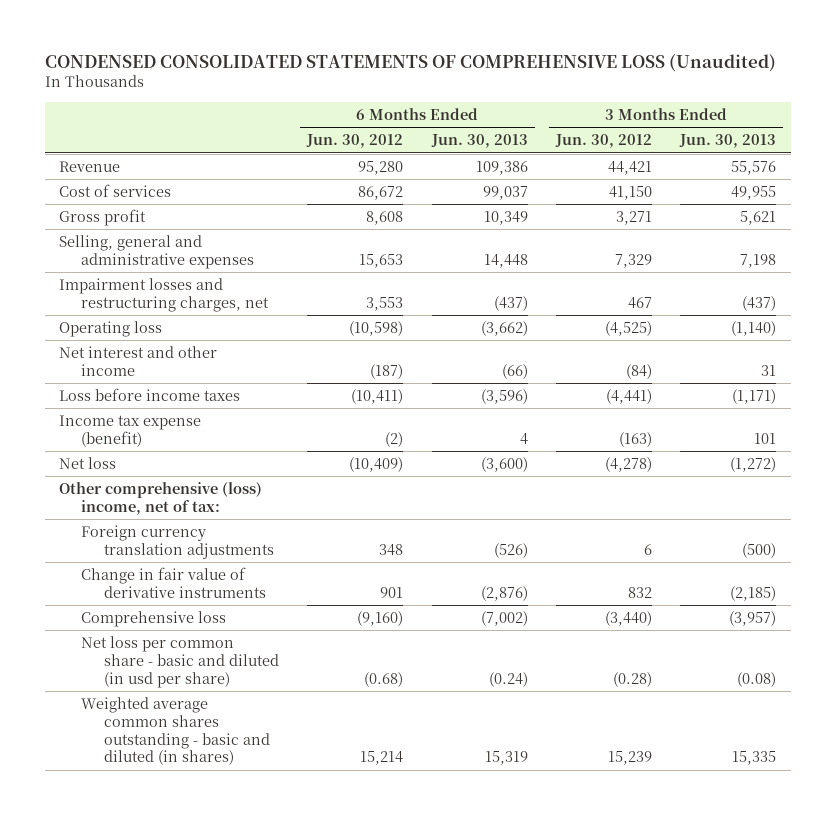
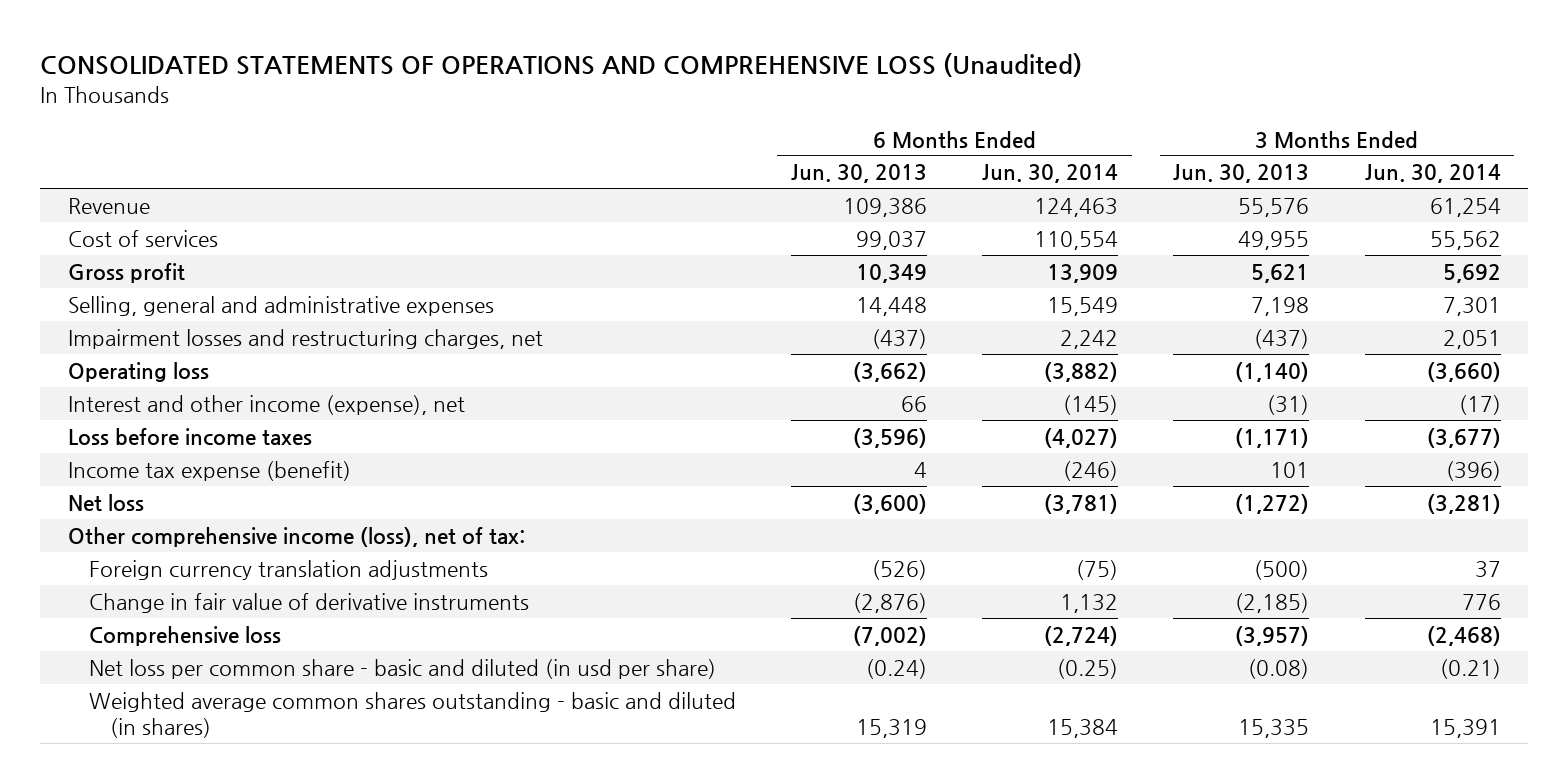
- CONDENSED CONSOLIDATED STATEMENTS OF COMPREHENSIVE LOSS (Unaudited)
+ CONSOLIDATED STATEMENTS OF OPERATIONS AND COMPREHENSIVE LOSS (Unaudited)
- | 6 Months Ended Jun. 30, 2012 | 6 Months Ended Jun. 30, 2013 | 3 Months Ended Jun. 30, 2012 | 3 Months Ended Jun. 30, 2013
+ | 6 Months Ended Jun. 30, 2013 | 6 Months Ended Jun. 30, 2014 | 3 Months Ended Jun. 30, 2013 | 3 Months Ended Jun. 30, 2014
- Net interest and other income | (187) | (66) | (84) | 31
+ Interest and other income (expense), net | 66 | (145) | (31) | (17)
- Other comprehensive (loss) income, net of tax:
+ Other comprehensive income (loss), net of tax:

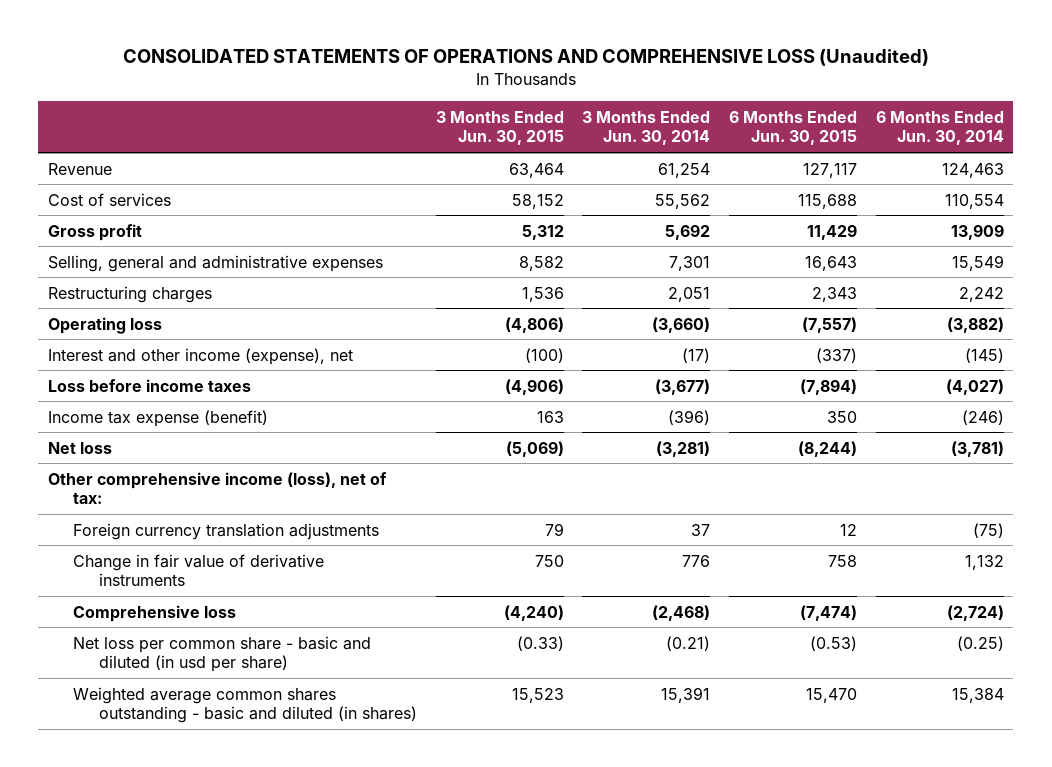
- | 6 Months Ended Jun. 30, 2013 | 6 Months Ended Jun. 30, 2014 | 3 Months Ended Jun. 30, 2013 | 3 Months Ended Jun. 30, 2014
+ | 3 Months Ended Jun. 30, 2015 | 3 Months Ended Jun. 30, 2014 | 6 Months Ended Jun. 30, 2015 | 6 Months Ended Jun. 30, 2014
- Impairment losses and restructuring charges, net | (437) | 2,242 | (437) | 2,051
+ Restructuring charges | 1,536 | 2,051 | 2,343 | 2,242

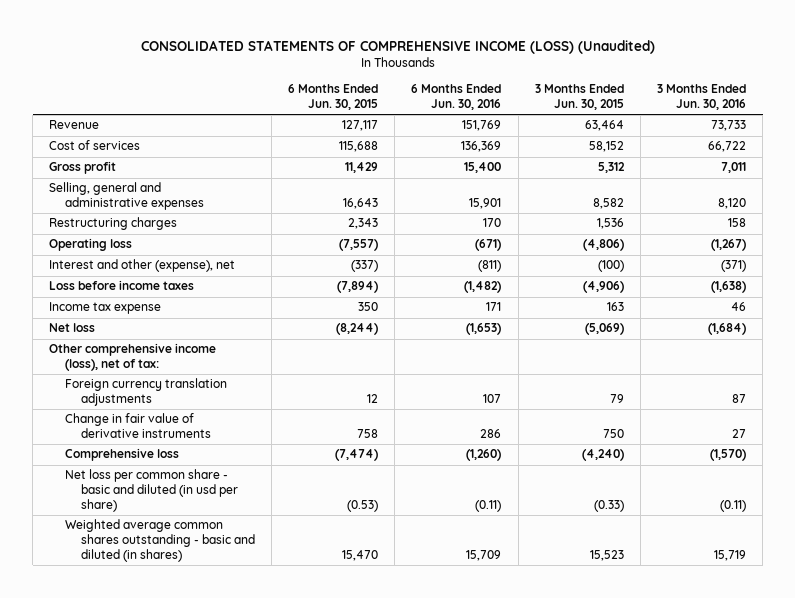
- CONSOLIDATED STATEMENTS OF OPERATIONS AND COMPREHENSIVE LOSS (Unaudited)
+ CONSOLIDATED STATEMENTS OF COMPREHENSIVE INCOME (LOSS) (Unaudited)
- | 3 Months Ended Jun. 30, 2015 | 3 Months Ended Jun. 30, 2014 | 6 Months Ended Jun. 30, 2015 | 6 Months Ended Jun. 30, 2014
+ | 6 Months Ended Jun. 30, 2015 | 6 Months Ended Jun. 30, 2016 | 3 Months Ended Jun. 30, 2015 | 3 Months Ended Jun. 30, 2016
- Interest and other income (expense), net | (100) | (17) | (337) | (145)
+ Interest and other (expense), net | (337) | (811) | (100) | (371)
- Income tax expense (benefit) | 163 | (396) | 350 | (246)
+ Income tax expense | 350 | 171 | 163 | 46

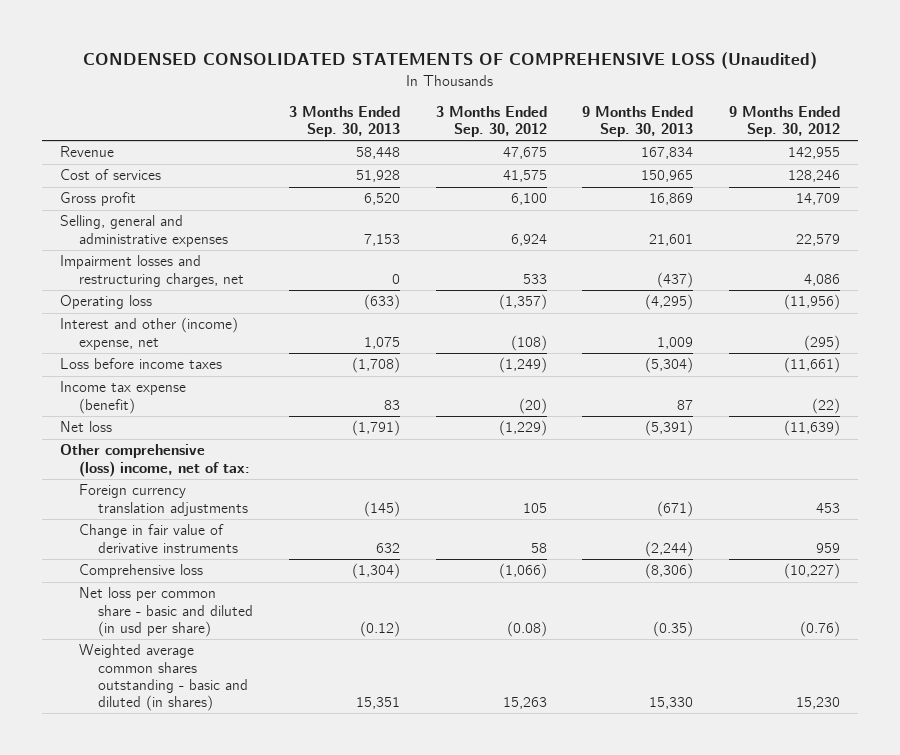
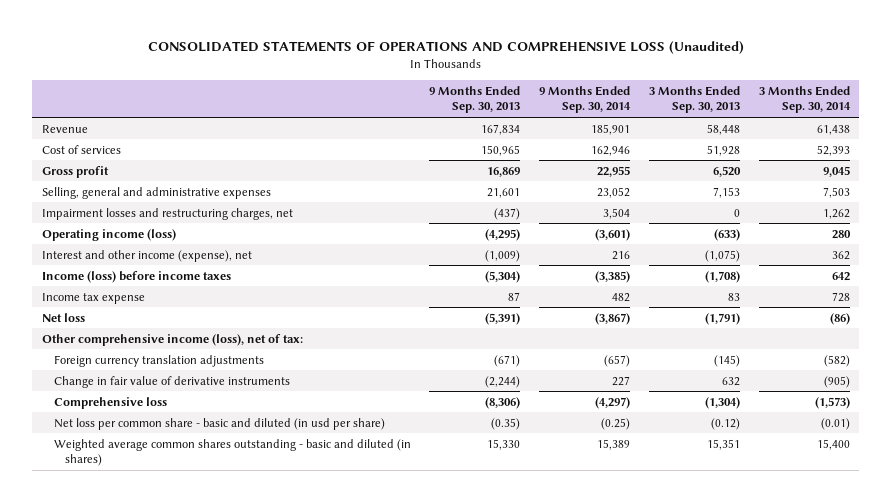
- CONDENSED CONSOLIDATED STATEMENTS OF COMPREHENSIVE LOSS (Unaudited)
+ CONSOLIDATED STATEMENTS OF OPERATIONS AND COMPREHENSIVE LOSS (Unaudited)
- | 3 Months Ended Sep. 30, 2013 | 3 Months Ended Sep. 30, 2012 | 9 Months Ended Sep. 30, 2013 | 9 Months Ended Sep. 30, 2012
+ | 9 Months Ended Sep. 30, 2013 | 9 Months Ended Sep. 30, 2014 | 3 Months Ended Sep. 30, 2013 | 3 Months Ended Sep. 30, 2014
- Operating loss | (633) | (1,357) | (4,295) | (11,956)
- Interest and other (income) expense, net | 1,075 | (108) | 1,009 | (295)
- Loss before income taxes | (1,708) | (1,249) | (5,304) | (11,661)
- Income tax expense (benefit) | 83 | (20) | 87 | (22)
+ Operating income (loss) | (4,295) | (3,601) | (633) | 280
+ Interest and other income (expense), net | (1,009) | 216 | (1,075) | 362
+ Income (loss) before income taxes | (5,304) | (3,385) | (1,708) | 642
+ Income tax expense | 87 | 482 | 83 | 728
- Other comprehensive (loss) income, net of tax:
+ Other comprehensive income (loss), net of tax:

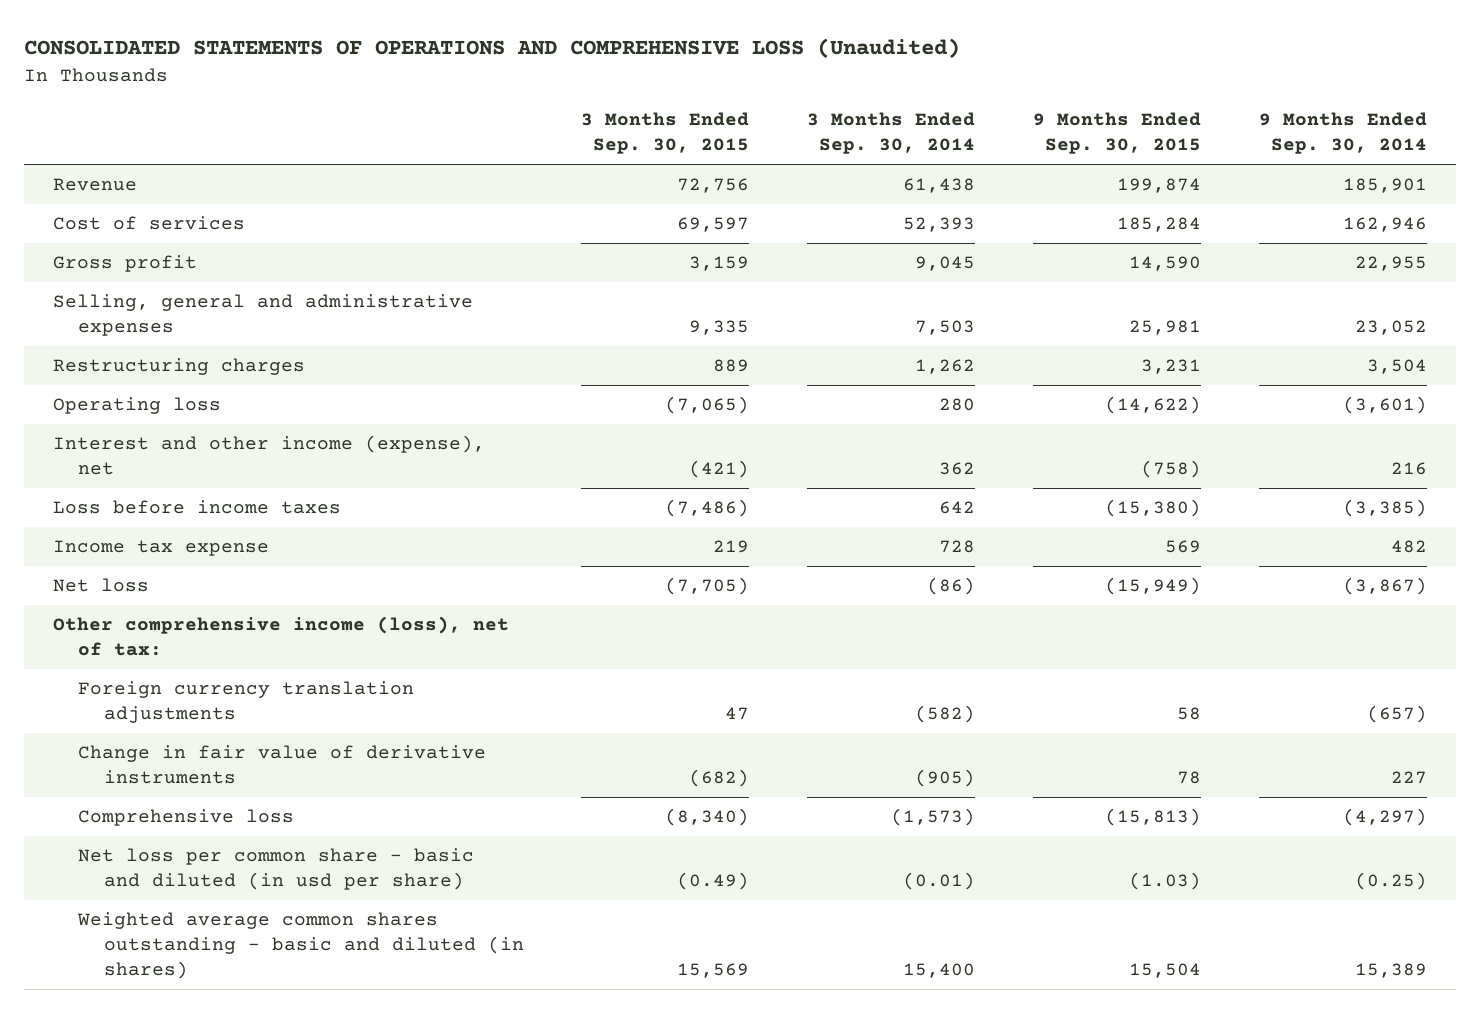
- | 9 Months Ended Sep. 30, 2013 | 9 Months Ended Sep. 30, 2014 | 3 Months Ended Sep. 30, 2013 | 3 Months Ended Sep. 30, 2014
+ | 3 Months Ended Sep. 30, 2015 | 3 Months Ended Sep. 30, 2014 | 9 Months Ended Sep. 30, 2015 | 9 Months Ended Sep. 30, 2014
- Impairment losses and restructuring charges, net | (437) | 3,504 | 0 | 1,262
- Operating income (loss) | (4,295) | (3,601) | (633) | 280
+ Restructuring charges | 889 | 1,262 | 3,231 | 3,504
+ Operating loss | (7,065) | 280 | (14,622) | (3,601)
- Income (loss) before income taxes | (5,304) | (3,385) | (1,708) | 642
+ Loss before income taxes | (7,486) | 642 | (15,380) | (3,385)

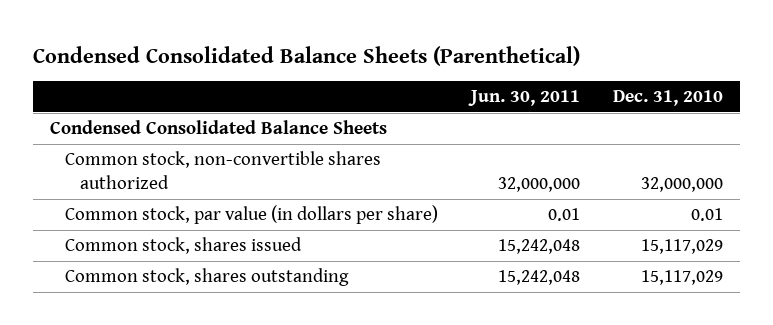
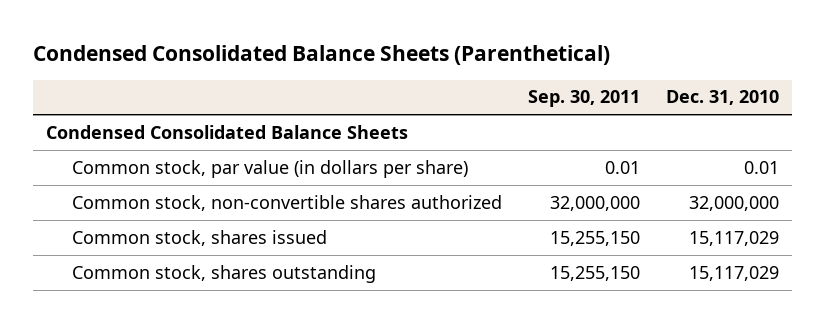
- | Jun. 30, 2011 | Dec. 31, 2010
+ | Sep. 30, 2011 | Dec. 31, 2010
moved down: Common stock, non-convertible shares authorized | 32,000,000 | 32,000,000

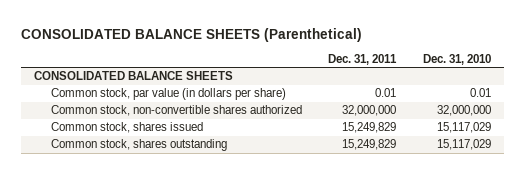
- Condensed Consolidated Balance Sheets (Parenthetical)
+ CONSOLIDATED BALANCE SHEETS (Parenthetical)
- | Sep. 30, 2011 | Dec. 31, 2010
+ | Dec. 31, 2011 | Dec. 31, 2010
- Condensed Consolidated Balance Sheets
+ CONSOLIDATED BALANCE SHEETS

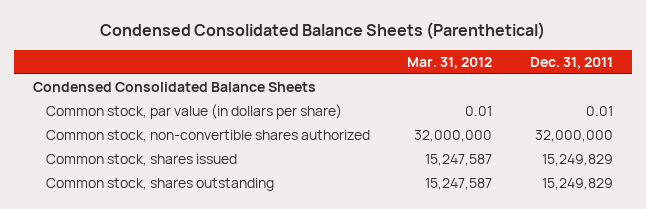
- CONSOLIDATED BALANCE SHEETS (Parenthetical)
+ Condensed Consolidated Balance Sheets (Parenthetical)
- | Dec. 31, 2011 | Dec. 31, 2010
+ | Mar. 31, 2012 | Dec. 31, 2011
- CONSOLIDATED BALANCE SHEETS
+ Condensed Consolidated Balance Sheets

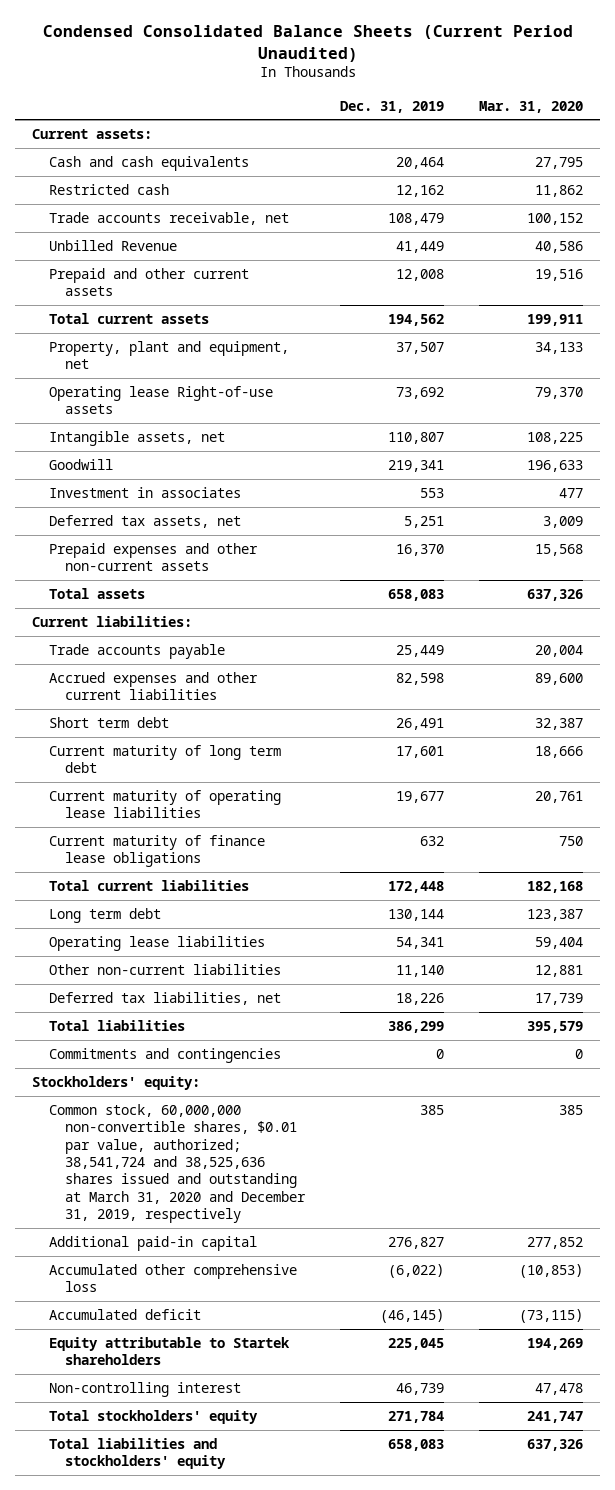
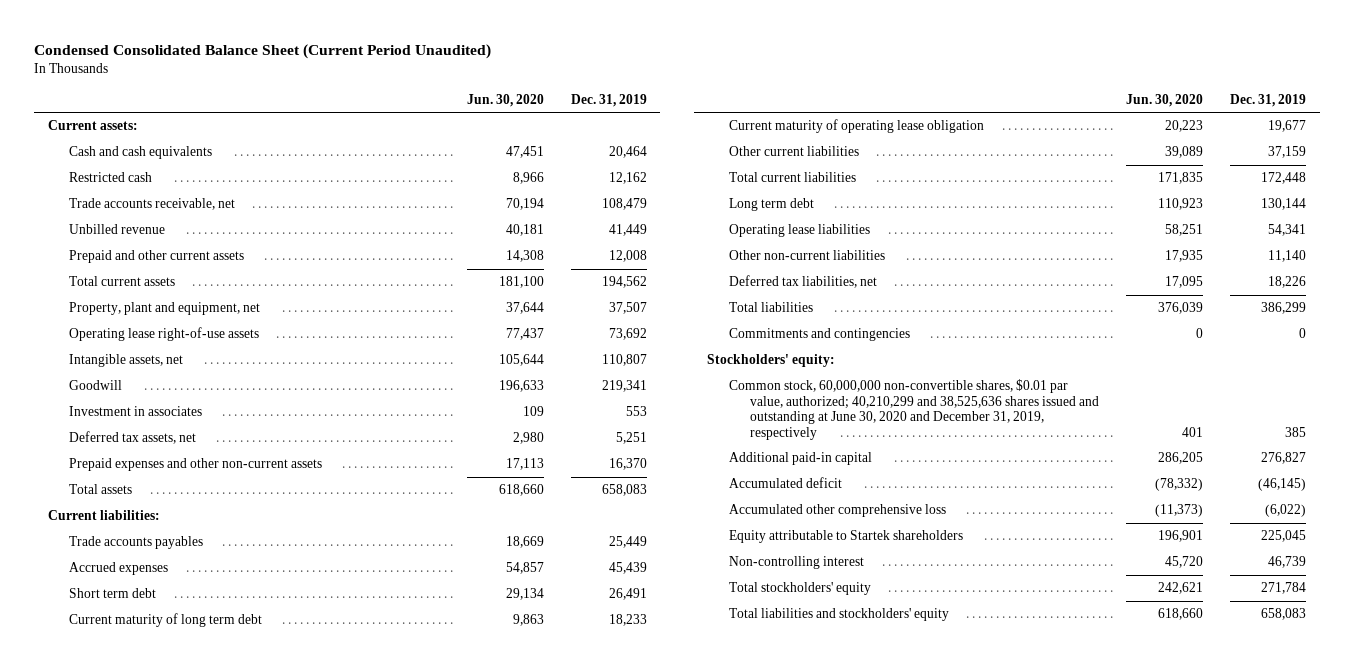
- Condensed Consolidated Balance Sheets (Current Period Unaudited)
+ Condensed Consolidated Balance Sheet (Current Period Unaudited)
- | Dec. 31, 2019 | Mar. 31, 2020
+ | Jun. 30, 2020 | Dec. 31, 2019
- Unbilled Revenue | 41,449 | 40,586
+ Unbilled revenue | 40,181 | 41,449
- Operating lease Right-of-use assets | 73,692 | 79,370
+ Operating lease right-of-use assets | 77,437 | 73,692
- Trade accounts payable | 25,449 | 20,004
- Accrued expenses and other current liabilities | 82,598 | 89,600
+ Trade accounts payables | 18,669 | 25,449
+ Accrued expenses | 54,857 | 45,439
- Current maturity of long term debt | 17,601 | 18,666
- Current maturity of operating lease liabilities | 19,677 | 20,761
- Current maturity of finance lease obligations | 632 | 750
+ Current maturity of long term debt | 9,863 | 18,233
+ Current maturity of operating lease obligation | 20,223 | 19,677
+ Other current liabilities | 39,089 | 37,159
- Common stock, 60,000,000 non-convertible shares, $0.01 par value, authorized; 38,541,724 and 38,525,636 shares issued and outstanding at March 31, 2020 and December 31, 2019, respectively | 385 | 385
+ Common stock, 60,000,000 non-convertible shares, $0.01 par value, authorized; 40,210,299 and 38,525,636 shares issued and outstanding at June 30, 2020 and December 31, 2019, respectively | 401 | 385
moved down: Accumulated other comprehensive loss | (11,373) | (6,022)

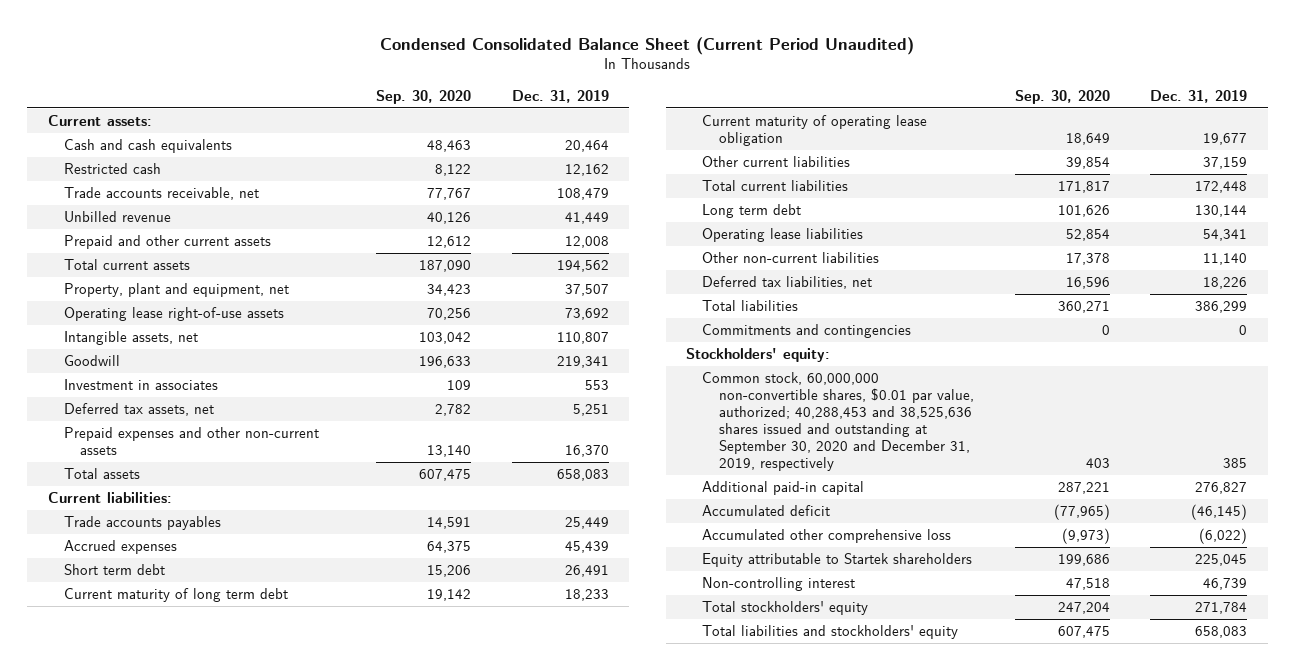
- | Jun. 30, 2020 | Dec. 31, 2019
+ | Sep. 30, 2020 | Dec. 31, 2019
- Common stock, 60,000,000 non-convertible shares, $0.01 par value, authorized; 40,210,299 and 38,525,636 shares issued and outstanding at June 30, 2020 and December 31, 2019, respectively | 401 | 385
+ Common stock, 60,000,000 non-convertible shares, $0.01 par value, authorized; 40,288,453 and 38,525,636 shares issued and outstanding at September 30, 2020 and December 31, 2019, respectively | 403 | 385

